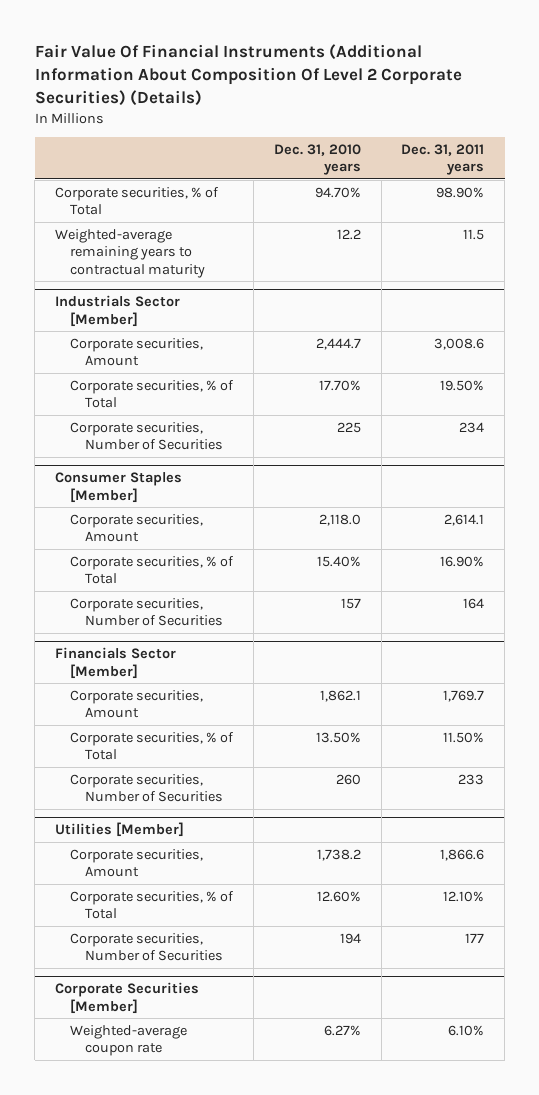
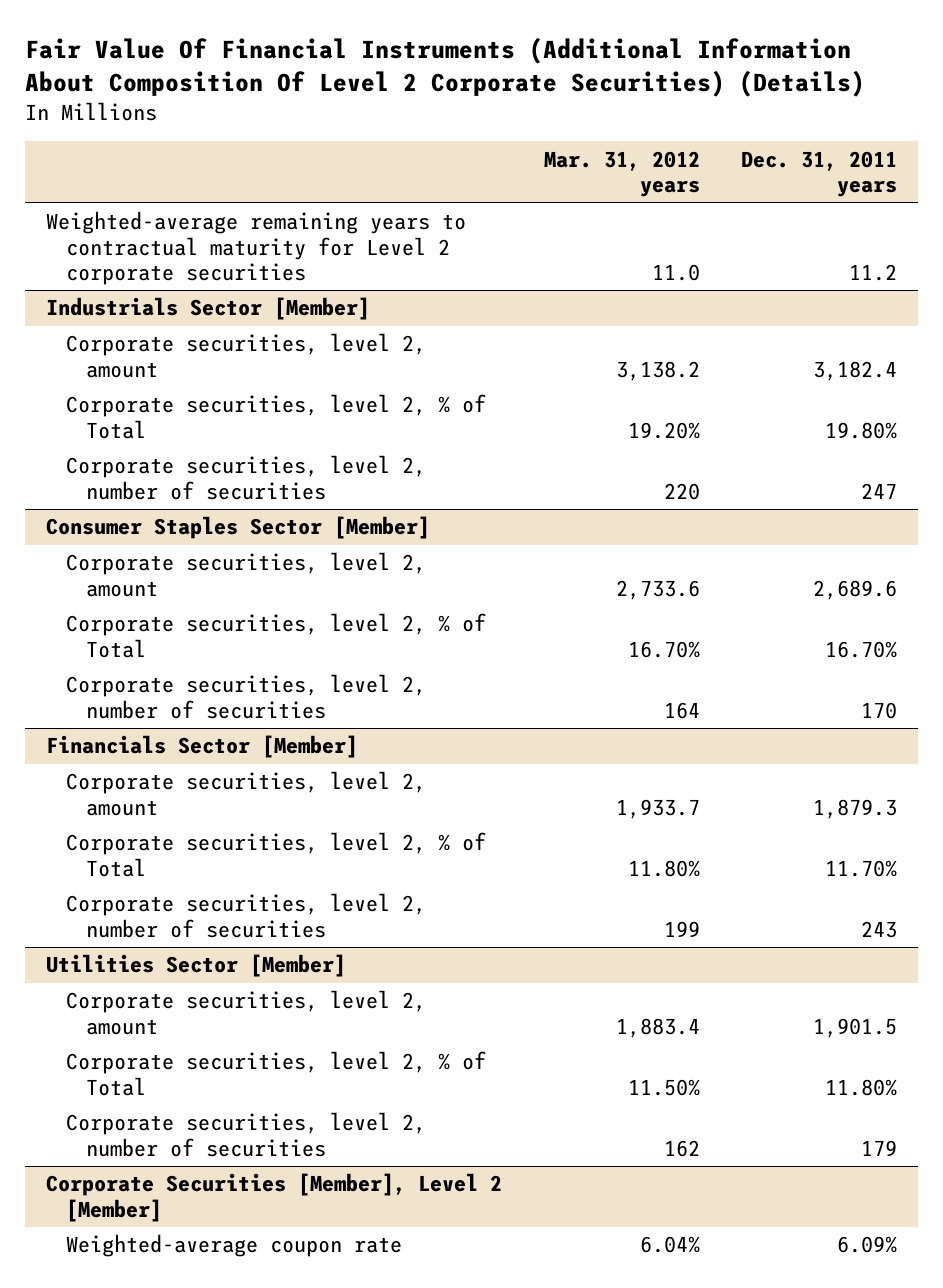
- | Dec. 31, 2010 years | Dec. 31, 2011 years
+ | Mar. 31, 2012 years | Dec. 31, 2011 years
- Corporate securities, % of Total | 94.70% | 98.90%
- Weighted-average remaining years to contractual maturity | 12.2 | 11.5
+ Weighted-average remaining years to contractual maturity for Level 2 corporate securities | 11.0 | 11.2
@ Industrials Sector [Member]
- Corporate securities, Amount | 2,444.7 | 3,008.6
- Corporate securities, % of Total | 17.70% | 19.50%
- Corporate securities, Number of Securities | 225 | 234
- Consumer Staples [Member]
- Corporate securities, Amount | 2,118.0 | 2,614.1
- Corporate securities, % of Total | 15.40% | 16.90%
- Corporate securities, Number of Securities | 157 | 164
@ Industrials Sector [Member]
+ Corporate securities, level 2, amount | 3,138.2 | 3,182.4
+ Corporate securities, level 2, % of Total | 19.20% | 19.80%
+ Corporate securities, level 2, number of securities | 220 | 247
+ Consumer Staples Sector [Member]
+ Corporate securities, level 2, amount | 2,733.6 | 2,689.6
+ Corporate securities, level 2, % of Total | 16.70% | 16.70%
+ Corporate securities, level 2, number of securities | 164 | 170
@ Financials Sector [Member]
- Corporate securities, Amount | 1,862.1 | 1,769.7
- Corporate securities, % of Total | 13.50% | 11.50%
- Corporate securities, Number of Securities | 260 | 233
- Utilities [Member]
- Corporate securities, Amount | 1,738.2 | 1,866.6
- Corporate securities, % of Total | 12.60% | 12.10%
- Corporate securities, Number of Securities | 194 | 177
- Corporate Securities [Member]
- Weighted-average coupon rate | 6.27% | 6.10%
@ Financials Sector [Member]
+ Corporate securities, level 2, amount | 1,933.7 | 1,879.3
+ Corporate securities, level 2, % of Total | 11.80% | 11.70%
+ Corporate securities, level 2, number of securities | 199 | 243
+ Utilities Sector [Member]
+ Corporate securities, level 2, amount | 1,883.4 | 1,901.5
+ Corporate securities, level 2, % of Total | 11.50% | 11.80%
+ Corporate securities, level 2, number of securities | 162 | 179
+ Corporate Securities [Member], Level 2 [Member]
+ Weighted-average coupon rate | 6.04% | 6.09%

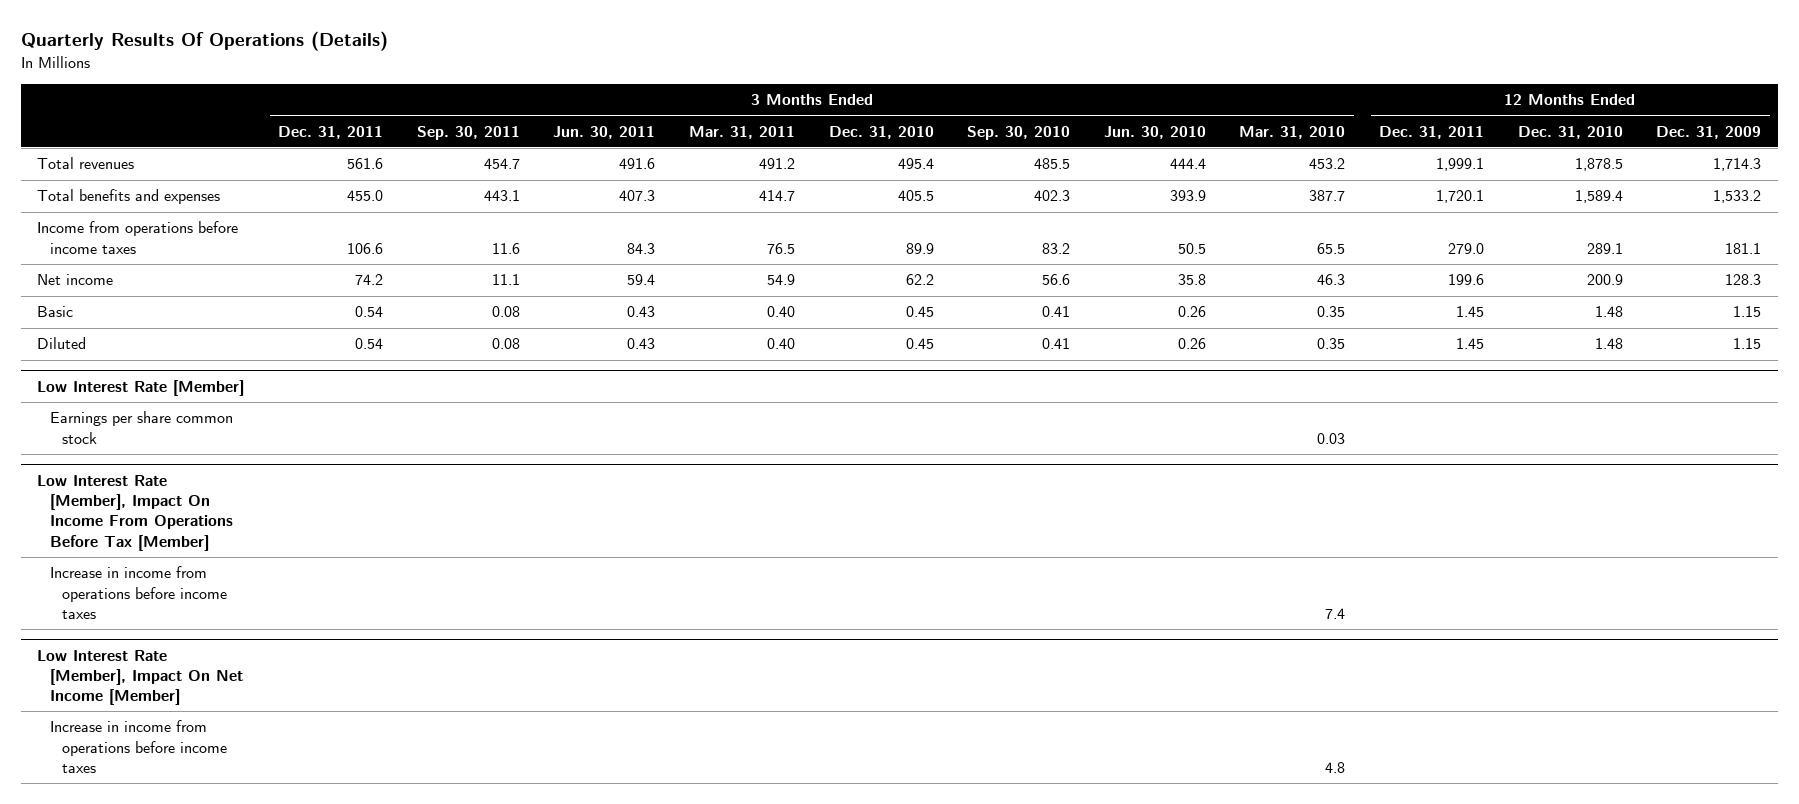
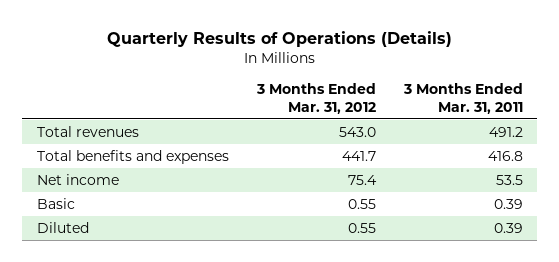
- Quarterly Results Of Operations (Details)
+ Quarterly Results of Operations (Details)
- | 3 Months Ended Dec. 31, 2011 | 3 Months Ended Sep. 30, 2011 | 3 Months Ended Jun. 30, 2011 | 3 Months Ended Mar. 31, 2011 | 3 Months Ended Dec. 31, 2010 | 3 Months Ended Sep. 30, 2010 | 3 Months Ended Jun. 30, 2010 | 3 Months Ended Mar. 31, 2010 | 12 Months Ended Dec. 31, 2011 | 12 Months Ended Dec. 31, 2010 | 12 Months Ended Dec. 31, 2009
+ | 3 Months Ended Mar. 31, 2012 | 3 Months Ended Mar. 31, 2011
- Total benefits and expenses | 455.0 | 443.1 | 407.3 | 414.7 | 405.5 | 402.3 | 393.9 | 387.7 | 1,720.1 | 1,589.4 | 1,533.2
- Income from operations before income taxes | 106.6 | 11.6 | 84.3 | 76.5 | 89.9 | 83.2 | 50.5 | 65.5 | 279.0 | 289.1 | 181.1
- Net income | 74.2 | 11.1 | 59.4 | 54.9 | 62.2 | 56.6 | 35.8 | 46.3 | 199.6 | 200.9 | 128.3
- Basic | 0.54 | 0.08 | 0.43 | 0.40 | 0.45 | 0.41 | 0.26 | 0.35 | 1.45 | 1.48 | 1.15
- Diluted | 0.54 | 0.08 | 0.43 | 0.40 | 0.45 | 0.41 | 0.26 | 0.35 | 1.45 | 1.48 | 1.15
- Low Interest Rate [Member]
- Earnings per share common stock | | | | | | | | 0.03 | | |
- Low Interest Rate [Member], Impact On Income From Operations Before Tax [Member]
- Increase in income from operations before income taxes | | | | | | | | 7.4 | | |
- Low Interest Rate [Member], Impact On Net Income [Member]
- Increase in income from operations before income taxes | | | | | | | | 4.8 | | |
+ Total benefits and expenses | 441.7 | 416.8
+ Net income | 75.4 | 53.5
+ Basic | 0.55 | 0.39
+ Diluted | 0.55 | 0.39

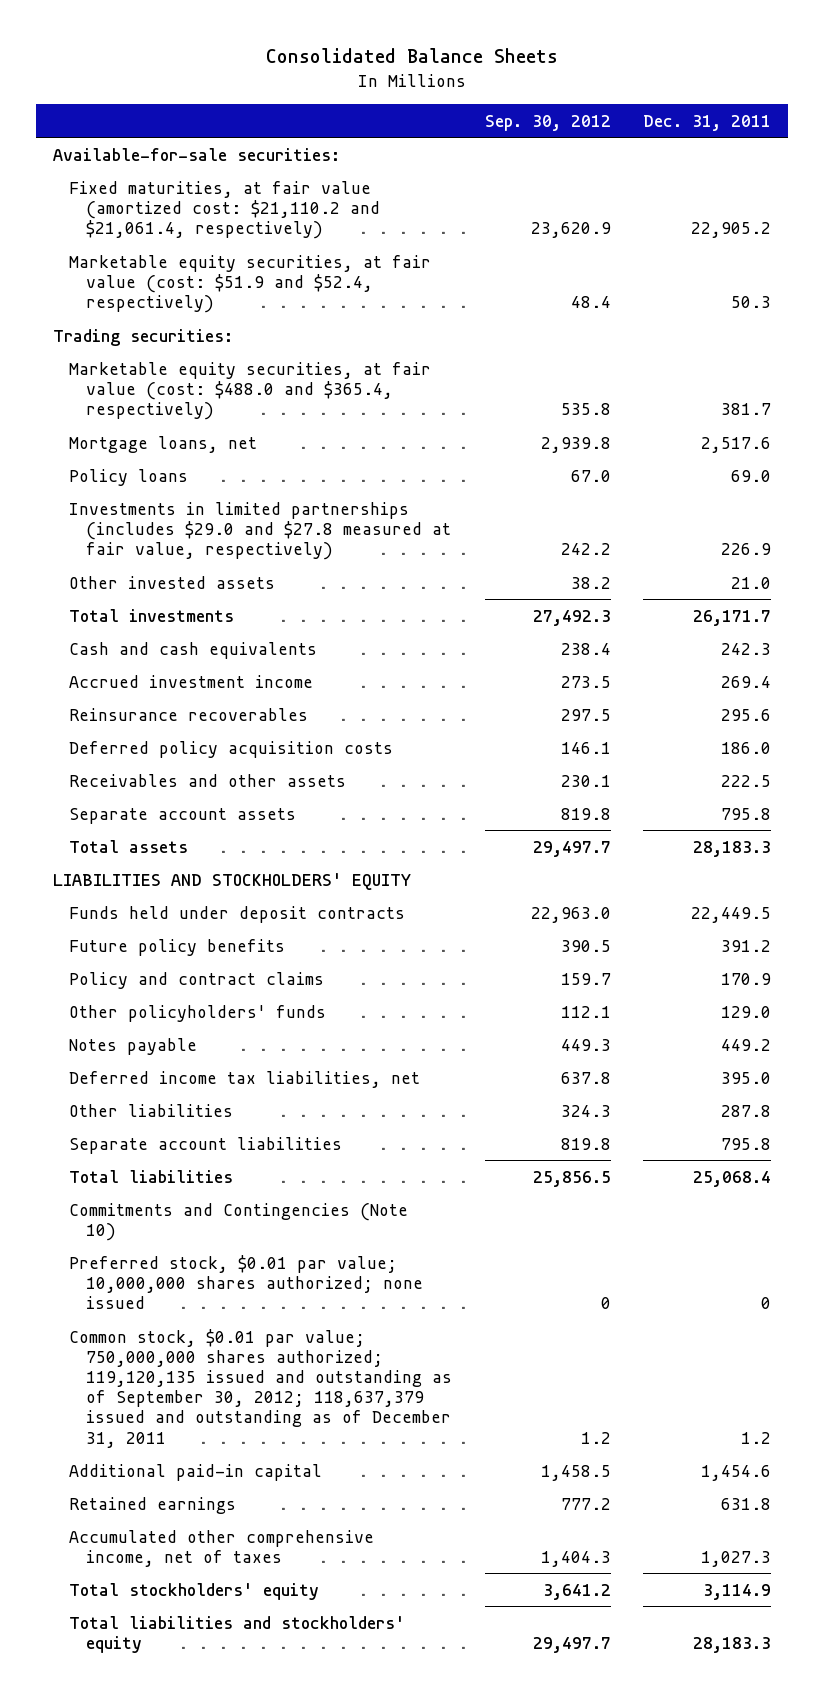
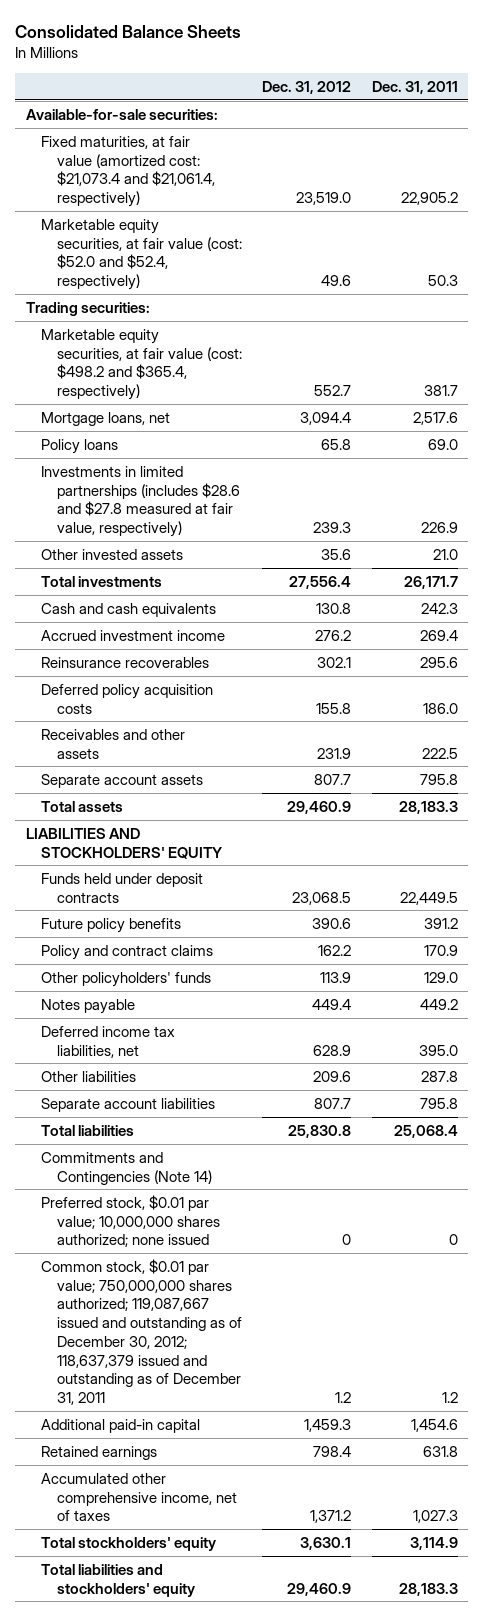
- | Sep. 30, 2012 | Dec. 31, 2011
+ | Dec. 31, 2012 | Dec. 31, 2011
- Fixed maturities, at fair value (amortized cost: $21,110.2 and $21,061.4, respectively) | 23,620.9 | 22,905.2
- Marketable equity securities, at fair value (cost: $51.9 and $52.4, respectively) | 48.4 | 50.3
+ Fixed maturities, at fair value (amortized cost: $21,073.4 and $21,061.4, respectively) | 23,519.0 | 22,905.2
+ Marketable equity securities, at fair value (cost: $52.0 and $52.4, respectively) | 49.6 | 50.3
- Marketable equity securities, at fair value (cost: $488.0 and $365.4, respectively) | 535.8 | 381.7
+ Marketable equity securities, at fair value (cost: $498.2 and $365.4, respectively) | 552.7 | 381.7
- Investments in limited partnerships (includes $29.0 and $27.8 measured at fair value, respectively) | 242.2 | 226.9
+ Investments in limited partnerships (includes $28.6 and $27.8 measured at fair value, respectively) | 239.3 | 226.9
- Commitments and Contingencies (Note 10)
+ Commitments and Contingencies (Note 14)
- Common stock, $0.01 par value; 750,000,000 shares authorized; 119,120,135 issued and outstanding as of September 30, 2012; 118,637,379 issued and outstanding as of December 31, 2011 | 1.2 | 1.2
+ Common stock, $0.01 par value; 750,000,000 shares authorized; 119,087,667 issued and outstanding as of December 30, 2012; 118,637,379 issued and outstanding as of December 31, 2011 | 1.2 | 1.2

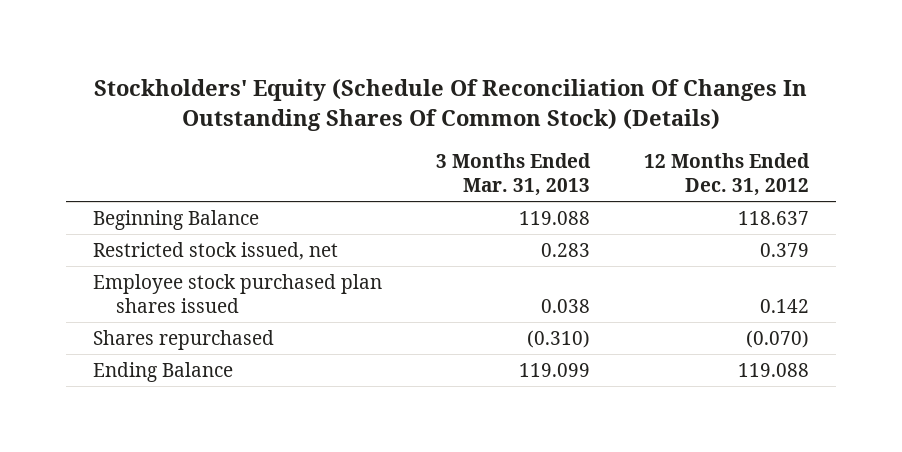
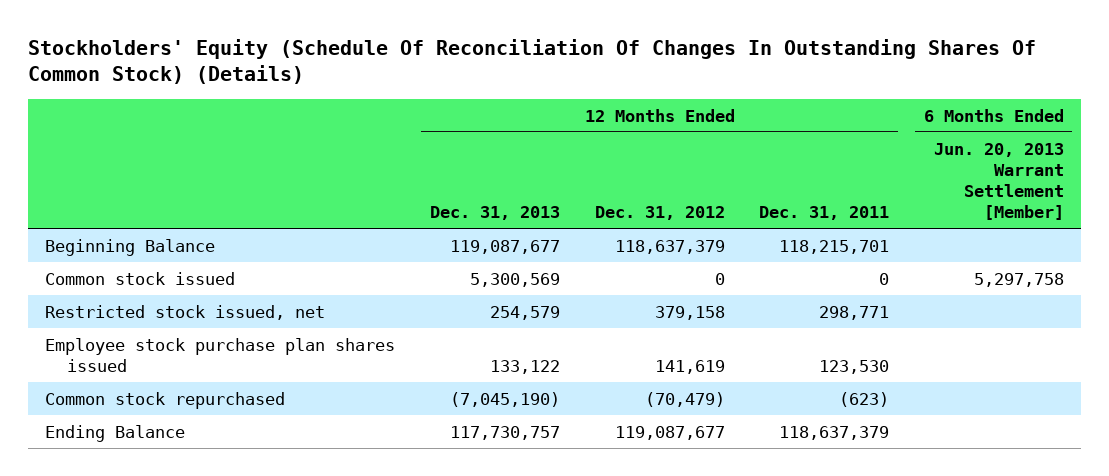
- | 3 Months Ended Mar. 31, 2013 | 12 Months Ended Dec. 31, 2012
+ | 12 Months Ended Dec. 31, 2013 | 12 Months Ended Dec. 31, 2012 | 12 Months Ended Dec. 31, 2011 | 6 Months Ended Jun. 20, 2013 Warrant Settlement [Member]
- Beginning Balance | 119.088 | 118.637
- Restricted stock issued, net | 0.283 | 0.379
- Employee stock purchased plan shares issued | 0.038 | 0.142
- Shares repurchased | (0.310) | (0.070)
- Ending Balance | 119.099 | 119.088
+ Beginning Balance | 119,087,677 | 118,637,379 | 118,215,701 |
+ Common stock issued | 5,300,569 | 0 | 0 | 5,297,758
+ Restricted stock issued, net | 254,579 | 379,158 | 298,771 |
+ Employee stock purchase plan shares issued | 133,122 | 141,619 | 123,530 |
+ Common stock repurchased | (7,045,190) | (70,479) | (623) |
+ Ending Balance | 117,730,757 | 119,087,677 | 118,637,379 |

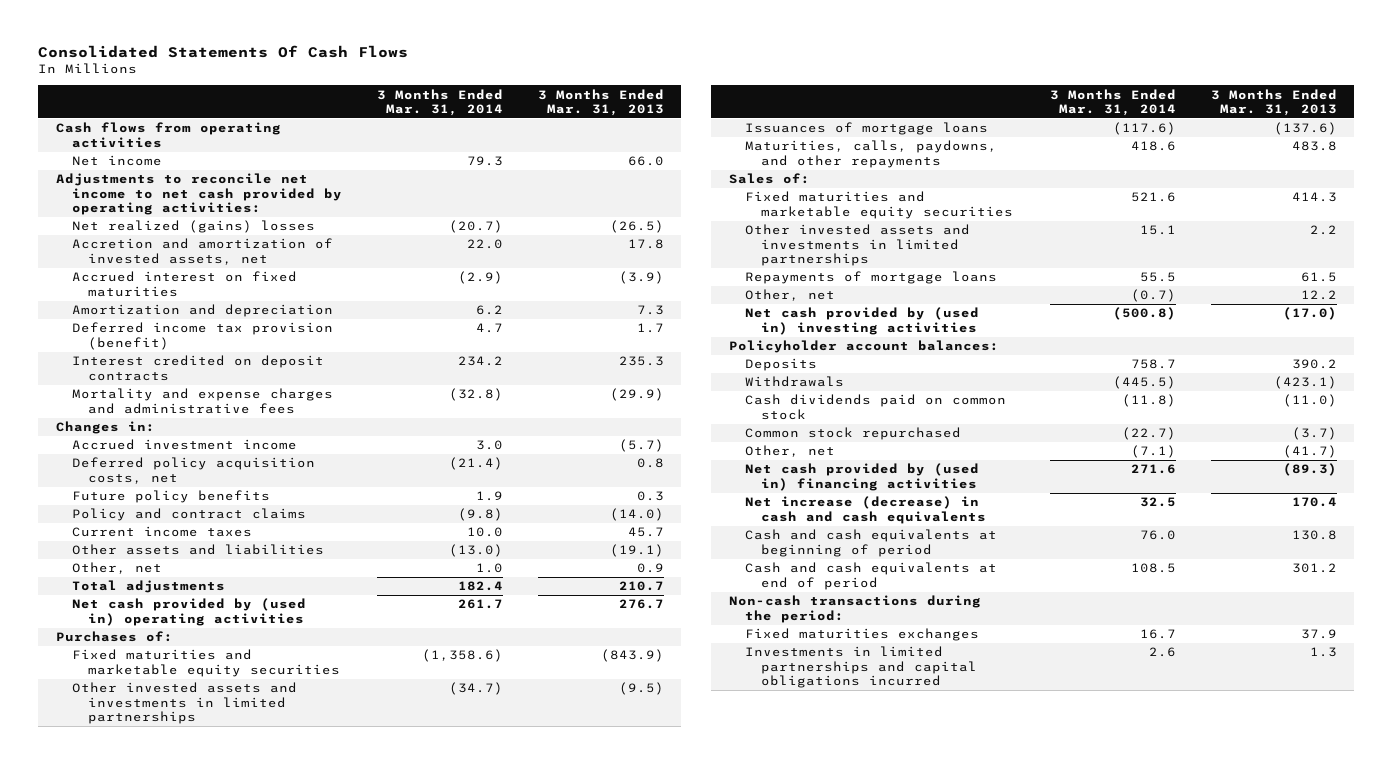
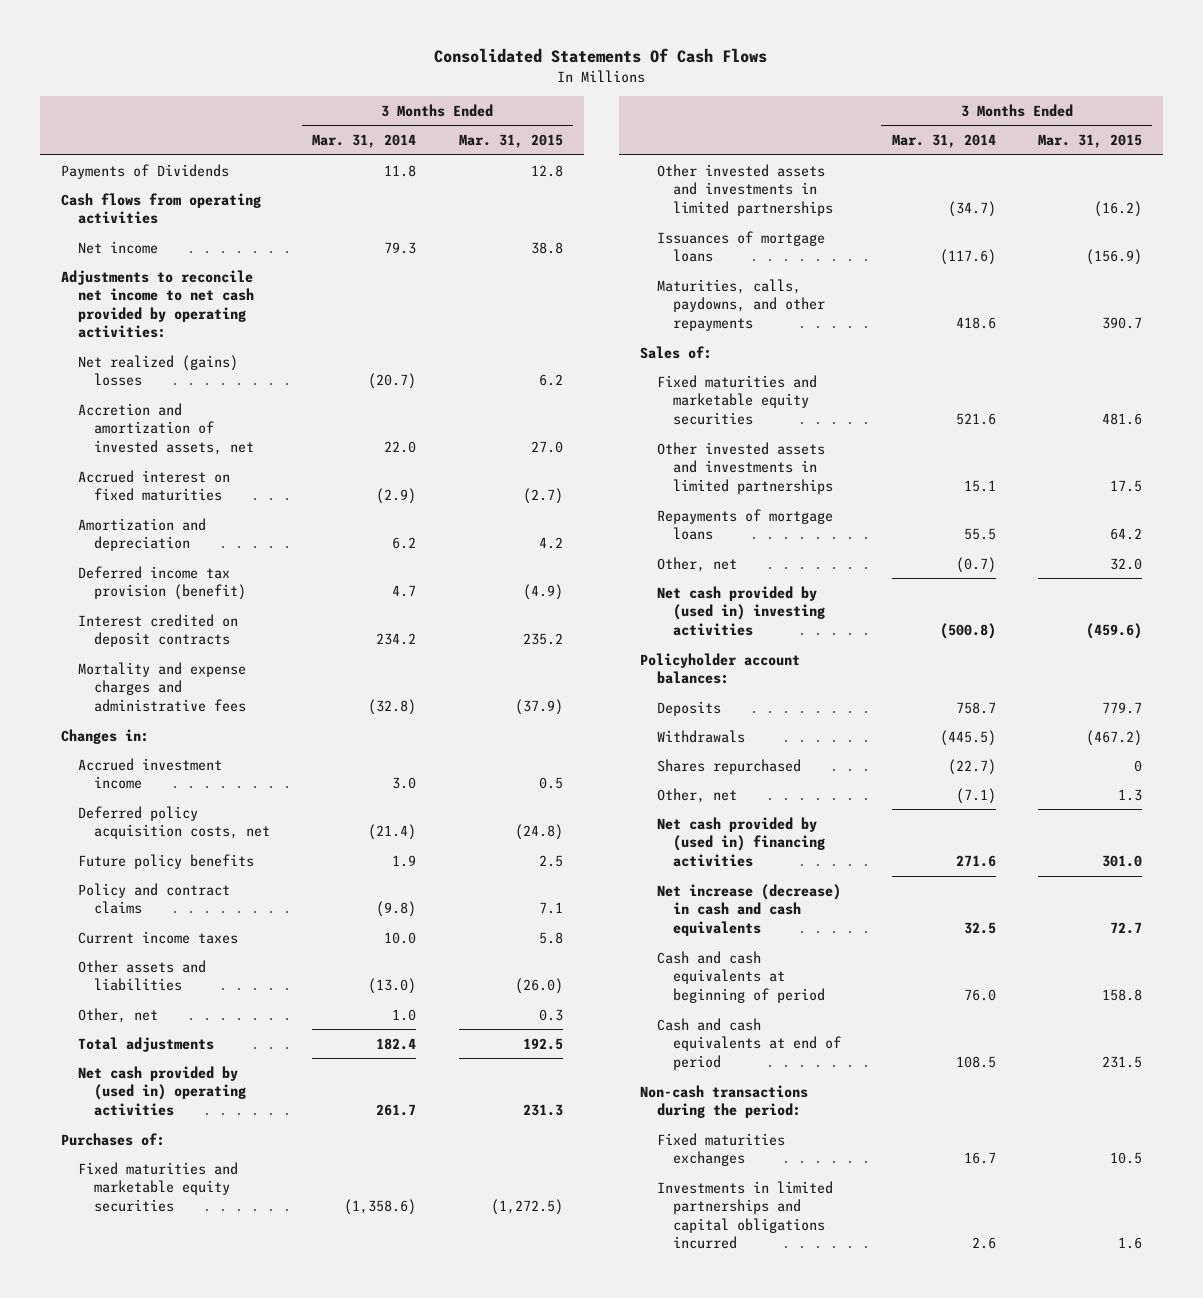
- | 3 Months Ended Mar. 31, 2014 | 3 Months Ended Mar. 31, 2013
+ | 3 Months Ended Mar. 31, 2014 | 3 Months Ended Mar. 31, 2015
+ Payments of Dividends | 11.8 | 12.8
- Cash dividends paid on common stock | (11.8) | (11.0)
- Common stock repurchased | (22.7) | (3.7)
+ Shares repurchased | (22.7) | 0

